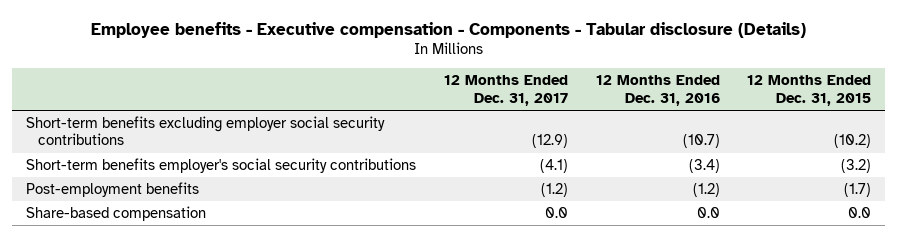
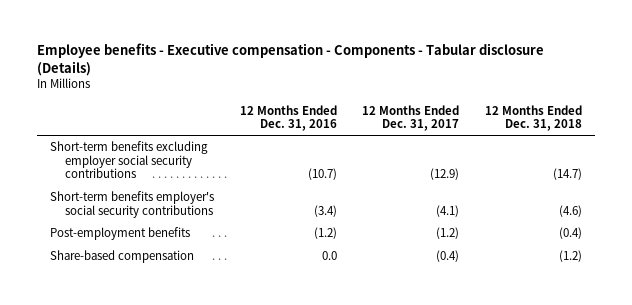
- | 12 Months Ended Dec. 31, 2017 | 12 Months Ended Dec. 31, 2016 | 12 Months Ended Dec. 31, 2015
+ | 12 Months Ended Dec. 31, 2016 | 12 Months Ended Dec. 31, 2017 | 12 Months Ended Dec. 31, 2018
- Share-based compensation | 0.0 | 0.0 | 0.0
+ Share-based compensation | 0.0 | (0.4) | (1.2)

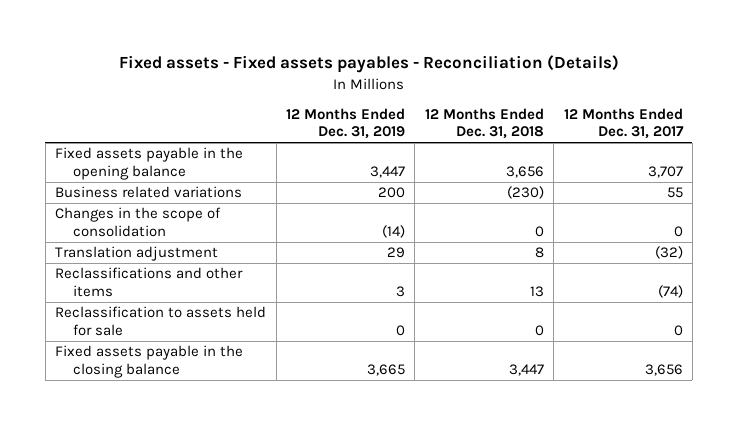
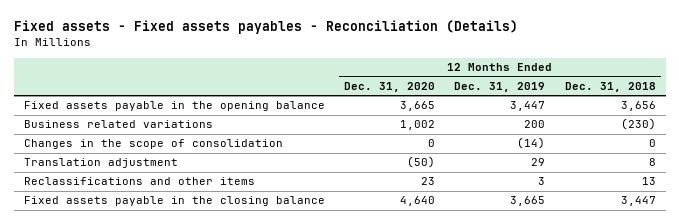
- | 12 Months Ended Dec. 31, 2019 | 12 Months Ended Dec. 31, 2018 | 12 Months Ended Dec. 31, 2017
+ | 12 Months Ended Dec. 31, 2020 | 12 Months Ended Dec. 31, 2019 | 12 Months Ended Dec. 31, 2018
- Reclassification to assets held for sale | 0 | 0 | 0

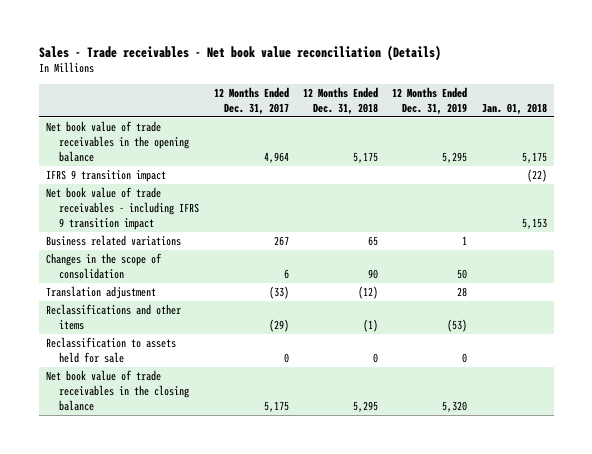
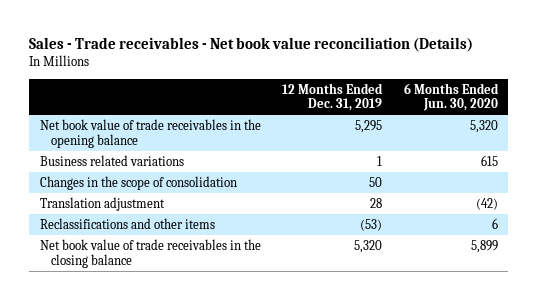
- | 12 Months Ended Dec. 31, 2017 | 12 Months Ended Dec. 31, 2018 | 12 Months Ended Dec. 31, 2019 | Jan. 01, 2018
+ | 12 Months Ended Dec. 31, 2019 | 6 Months Ended Jun. 30, 2020
- IFRS 9 transition impact | | | | (22)
- Net book value of trade receivables - including IFRS 9 transition impact | | | | 5,153
- Reclassification to assets held for sale | 0 | 0 | 0 |

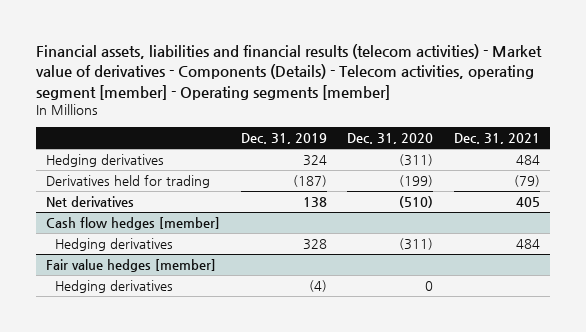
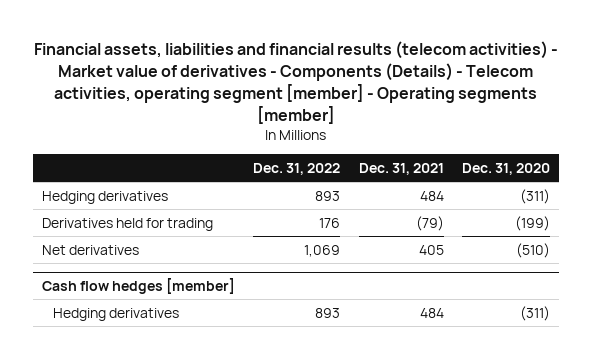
- | Dec. 31, 2019 | Dec. 31, 2020 | Dec. 31, 2021
+ | Dec. 31, 2022 | Dec. 31, 2021 | Dec. 31, 2020
- Fair value hedges [member]
- Hedging derivatives | (4) | 0 |

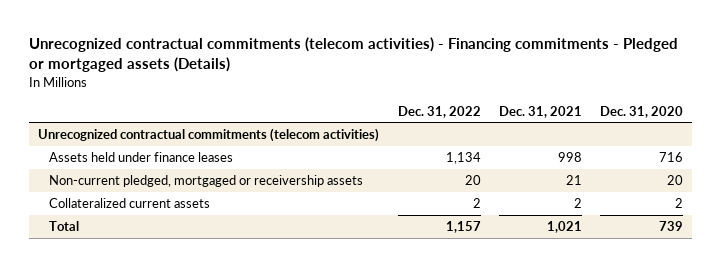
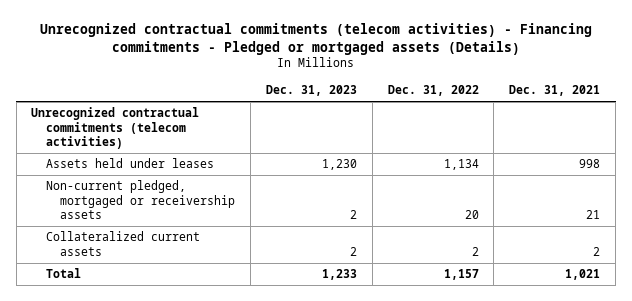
- | Dec. 31, 2022 | Dec. 31, 2021 | Dec. 31, 2020
+ | Dec. 31, 2023 | Dec. 31, 2022 | Dec. 31, 2021
- Assets held under finance leases | 1,134 | 998 | 716
+ Assets held under leases | 1,230 | 1,134 | 998

